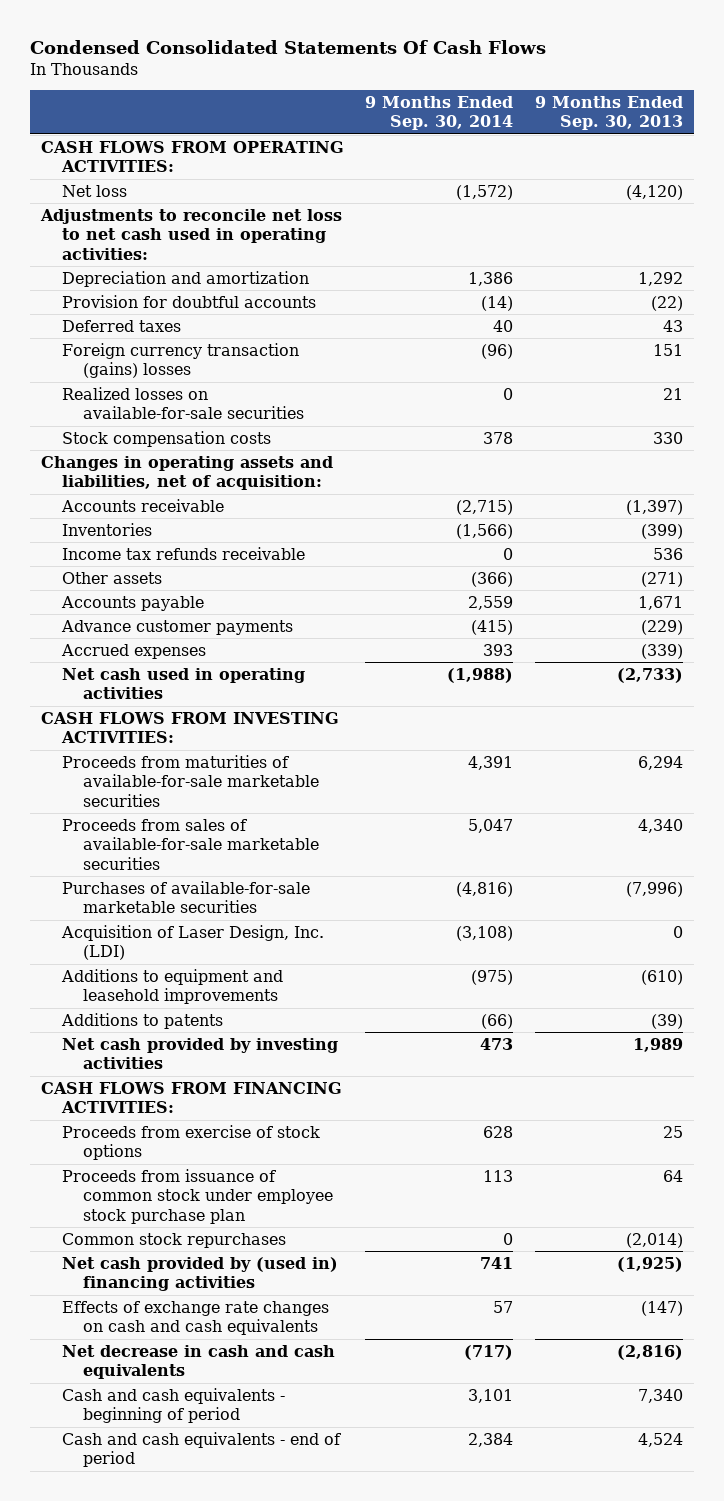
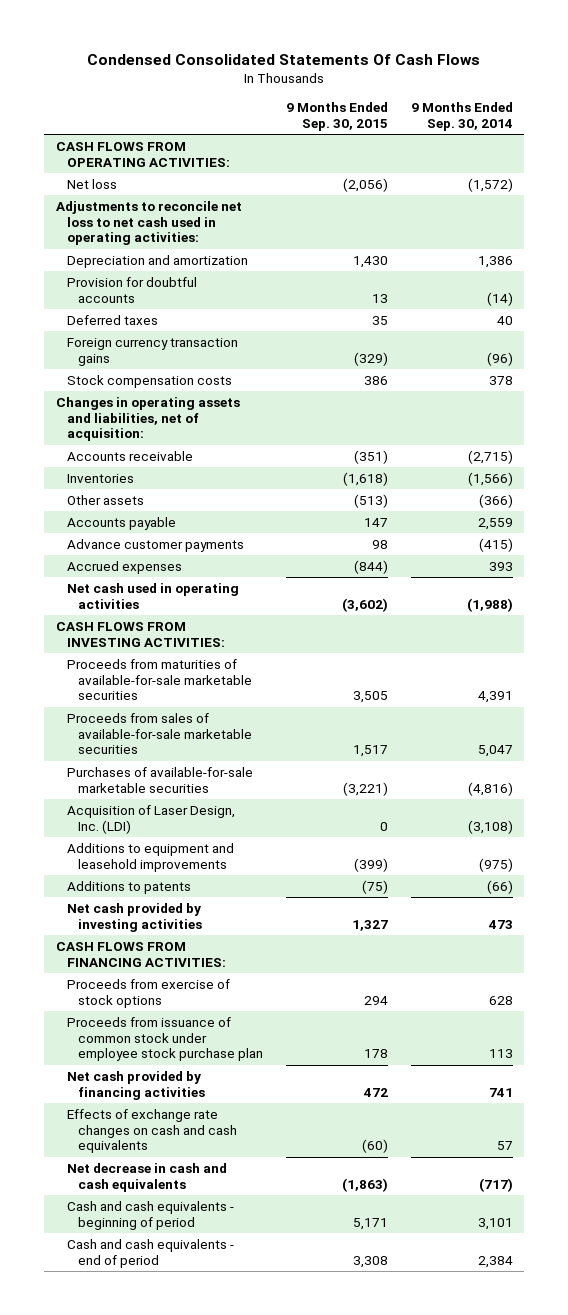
- | 9 Months Ended Sep. 30, 2014 | 9 Months Ended Sep. 30, 2013
+ | 9 Months Ended Sep. 30, 2015 | 9 Months Ended Sep. 30, 2014
- Foreign currency transaction (gains) losses | (96) | 151
- Realized losses on available-for-sale securities | 0 | 21
+ Foreign currency transaction gains | (329) | (96)
- Income tax refunds receivable | 0 | 536
- Common stock repurchases | 0 | (2,014)
- Net cash provided by (used in) financing activities | 741 | (1,925)
+ Net cash provided by financing activities | 472 | 741

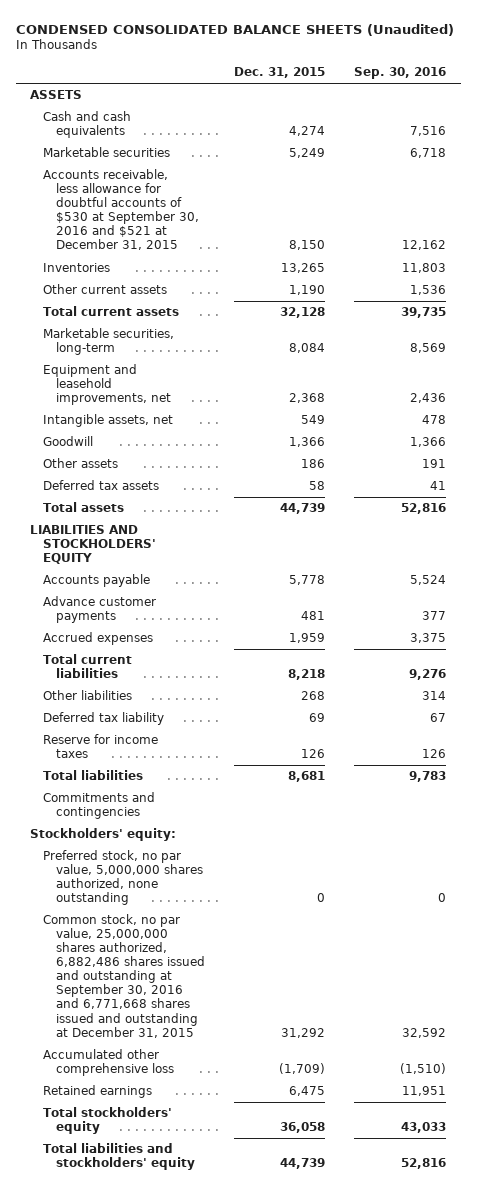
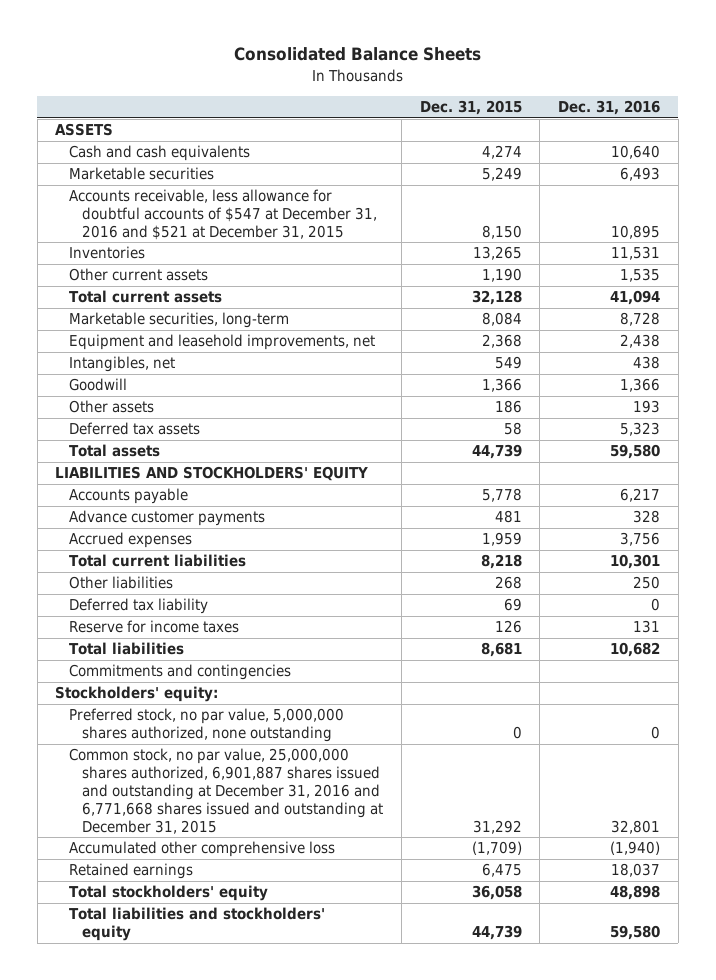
- CONDENSED CONSOLIDATED BALANCE SHEETS (Unaudited)
+ Consolidated Balance Sheets
- | Dec. 31, 2015 | Sep. 30, 2016
+ | Dec. 31, 2015 | Dec. 31, 2016
- Accounts receivable, less allowance for doubtful accounts of $530 at September 30, 2016 and $521 at December 31, 2015 | 8,150 | 12,162
+ Accounts receivable, less allowance for doubtful accounts of $547 at December 31, 2016 and $521 at December 31, 2015 | 8,150 | 10,895
- Intangible assets, net | 549 | 478
+ Intangibles, net | 549 | 438
- Common stock, no par value, 25,000,000 shares authorized, 6,882,486 shares issued and outstanding at September 30, 2016 and 6,771,668 shares issued and outstanding at December 31, 2015 | 31,292 | 32,592
+ Common stock, no par value, 25,000,000 shares authorized, 6,901,887 shares issued and outstanding at December 31, 2016 and 6,771,668 shares issued and outstanding at December 31, 2015 | 31,292 | 32,801

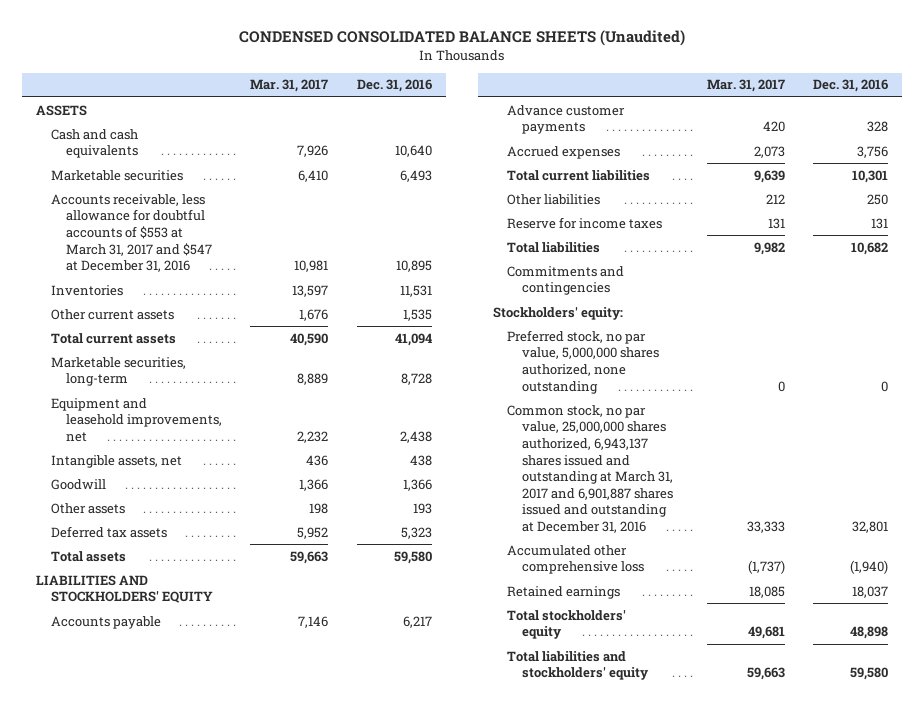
- Consolidated Balance Sheets
+ CONDENSED CONSOLIDATED BALANCE SHEETS (Unaudited)
- | Dec. 31, 2015 | Dec. 31, 2016
+ | Mar. 31, 2017 | Dec. 31, 2016
- Accounts receivable, less allowance for doubtful accounts of $547 at December 31, 2016 and $521 at December 31, 2015 | 8,150 | 10,895
+ Accounts receivable, less allowance for doubtful accounts of $553 at March 31, 2017 and $547 at December 31, 2016 | 10,981 | 10,895
- Intangibles, net | 549 | 438
+ Intangible assets, net | 436 | 438
- Deferred tax liability | 69 | 0
- Common stock, no par value, 25,000,000 shares authorized, 6,901,887 shares issued and outstanding at December 31, 2016 and 6,771,668 shares issued and outstanding at December 31, 2015 | 31,292 | 32,801
+ Common stock, no par value, 25,000,000 shares authorized, 6,943,137 shares issued and outstanding at March 31, 2017 and 6,901,887 shares issued and outstanding at December 31, 2016 | 33,333 | 32,801

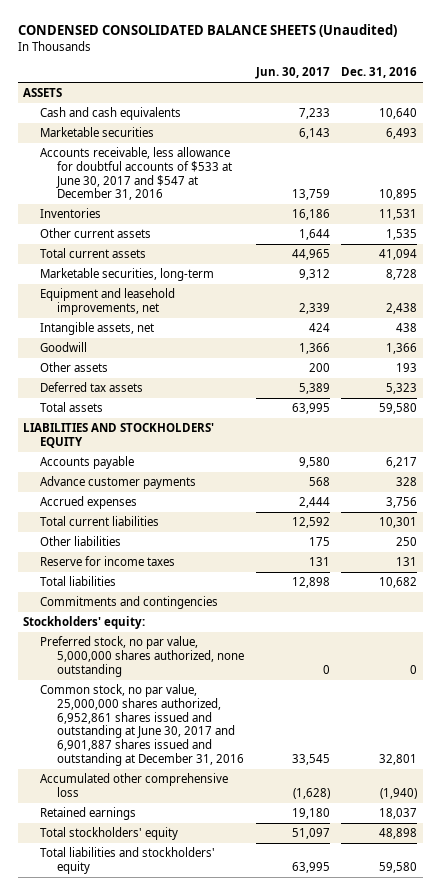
- | Mar. 31, 2017 | Dec. 31, 2016
+ | Jun. 30, 2017 | Dec. 31, 2016
- Accounts receivable, less allowance for doubtful accounts of $553 at March 31, 2017 and $547 at December 31, 2016 | 10,981 | 10,895
+ Accounts receivable, less allowance for doubtful accounts of $533 at June 30, 2017 and $547 at December 31, 2016 | 13,759 | 10,895
- Common stock, no par value, 25,000,000 shares authorized, 6,943,137 shares issued and outstanding at March 31, 2017 and 6,901,887 shares issued and outstanding at December 31, 2016 | 33,333 | 32,801
+ Common stock, no par value, 25,000,000 shares authorized, 6,952,861 shares issued and outstanding at June 30, 2017 and 6,901,887 shares issued and outstanding at December 31, 2016 | 33,545 | 32,801

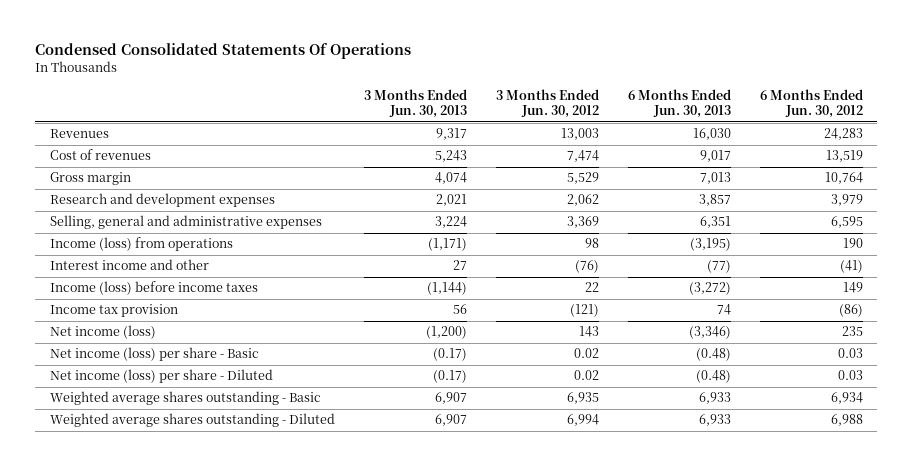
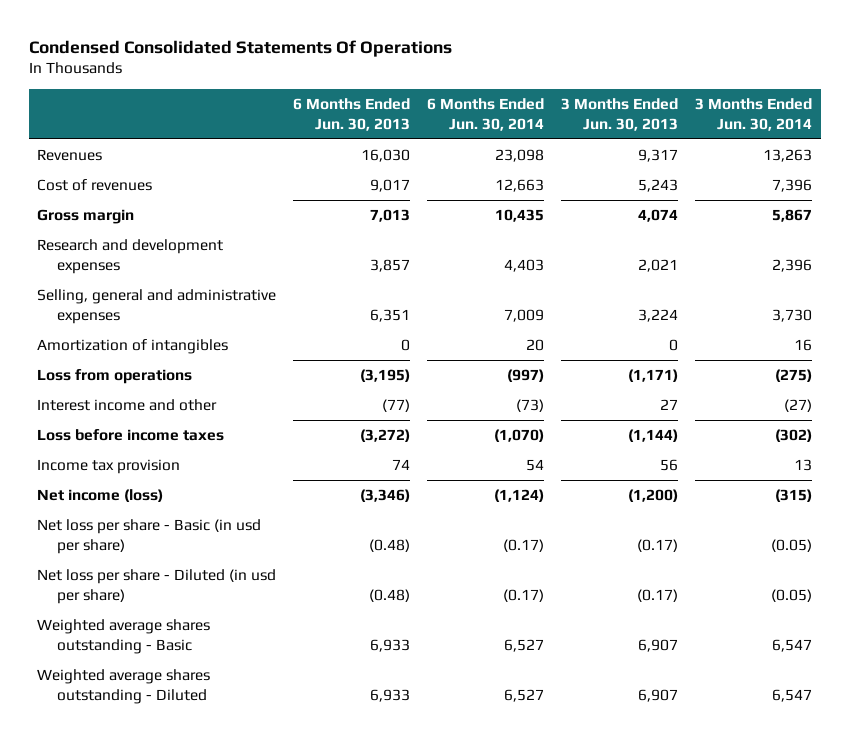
- | 3 Months Ended Jun. 30, 2013 | 3 Months Ended Jun. 30, 2012 | 6 Months Ended Jun. 30, 2013 | 6 Months Ended Jun. 30, 2012
+ | 6 Months Ended Jun. 30, 2013 | 6 Months Ended Jun. 30, 2014 | 3 Months Ended Jun. 30, 2013 | 3 Months Ended Jun. 30, 2014
- Income (loss) from operations | (1,171) | 98 | (3,195) | 190
+ Amortization of intangibles | 0 | 20 | 0 | 16
+ Loss from operations | (3,195) | (997) | (1,171) | (275)
- Income (loss) before income taxes | (1,144) | 22 | (3,272) | 149
+ Loss before income taxes | (3,272) | (1,070) | (1,144) | (302)
- Net income (loss) per share - Basic | (0.17) | 0.02 | (0.48) | 0.03
- Net income (loss) per share - Diluted | (0.17) | 0.02 | (0.48) | 0.03
+ Net loss per share - Basic (in usd per share) | (0.48) | (0.17) | (0.17) | (0.05)
+ Net loss per share - Diluted (in usd per share) | (0.48) | (0.17) | (0.17) | (0.05)

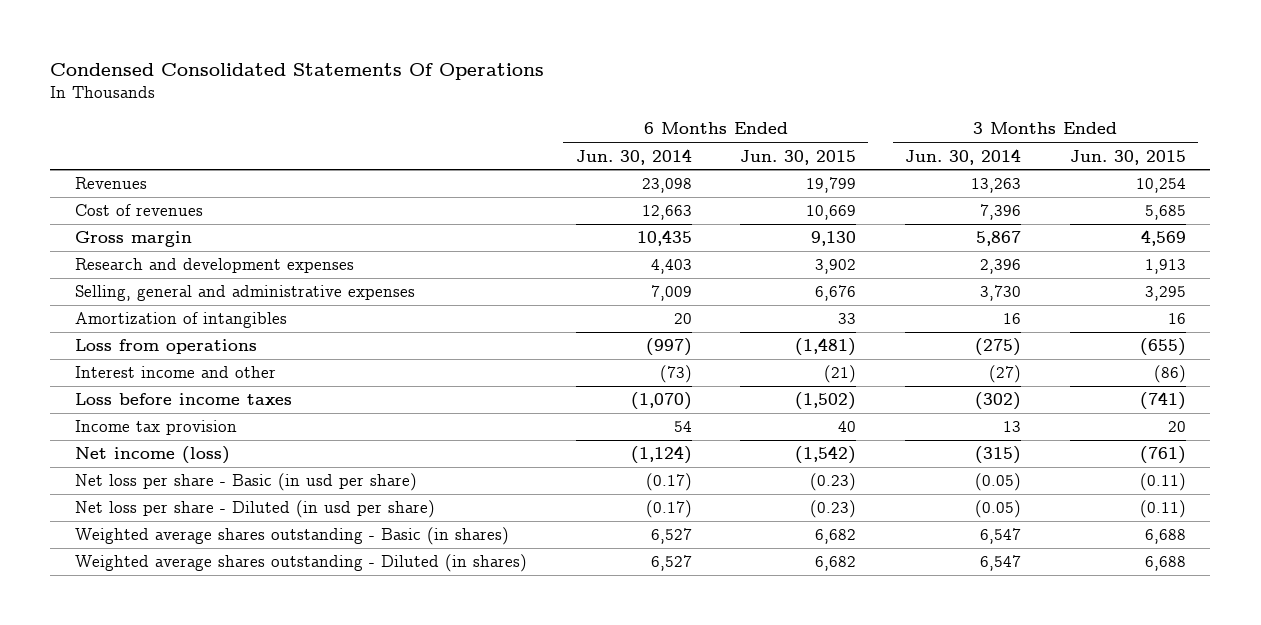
- | 6 Months Ended Jun. 30, 2013 | 6 Months Ended Jun. 30, 2014 | 3 Months Ended Jun. 30, 2013 | 3 Months Ended Jun. 30, 2014
+ | 6 Months Ended Jun. 30, 2014 | 6 Months Ended Jun. 30, 2015 | 3 Months Ended Jun. 30, 2014 | 3 Months Ended Jun. 30, 2015
- Weighted average shares outstanding - Basic | 6,933 | 6,527 | 6,907 | 6,547
- Weighted average shares outstanding - Diluted | 6,933 | 6,527 | 6,907 | 6,547
+ Weighted average shares outstanding - Basic (in shares) | 6,527 | 6,682 | 6,547 | 6,688
+ Weighted average shares outstanding - Diluted (in shares) | 6,527 | 6,682 | 6,547 | 6,688

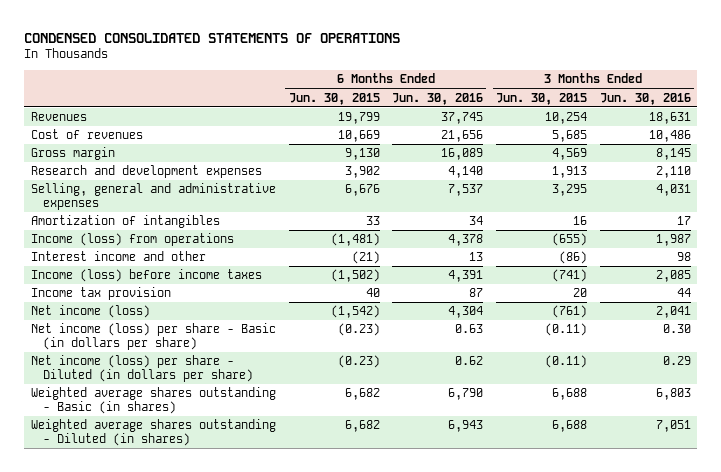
- Condensed Consolidated Statements Of Operations
+ CONDENSED CONSOLIDATED STATEMENTS OF OPERATIONS
- | 6 Months Ended Jun. 30, 2014 | 6 Months Ended Jun. 30, 2015 | 3 Months Ended Jun. 30, 2014 | 3 Months Ended Jun. 30, 2015
+ | 6 Months Ended Jun. 30, 2015 | 6 Months Ended Jun. 30, 2016 | 3 Months Ended Jun. 30, 2015 | 3 Months Ended Jun. 30, 2016
- Loss from operations | (997) | (1,481) | (275) | (655)
+ Income (loss) from operations | (1,481) | 4,378 | (655) | 1,987
- Loss before income taxes | (1,070) | (1,502) | (302) | (741)
+ Income (loss) before income taxes | (1,502) | 4,391 | (741) | 2,085
- Net loss per share - Basic (in usd per share) | (0.17) | (0.23) | (0.05) | (0.11)
- Net loss per share - Diluted (in usd per share) | (0.17) | (0.23) | (0.05) | (0.11)
+ Net income (loss) per share - Basic (in dollars per share) | (0.23) | 0.63 | (0.11) | 0.30
+ Net income (loss) per share - Diluted (in dollars per share) | (0.23) | 0.62 | (0.11) | 0.29

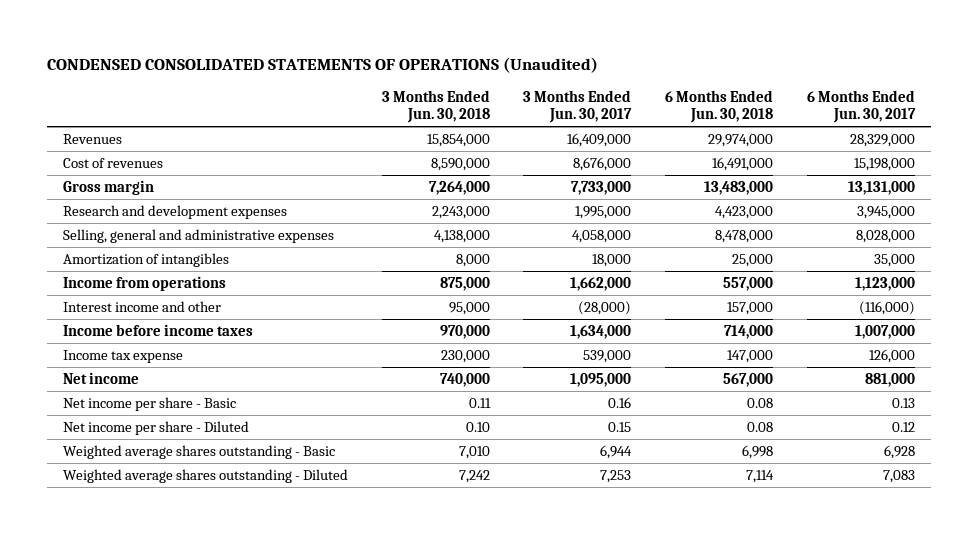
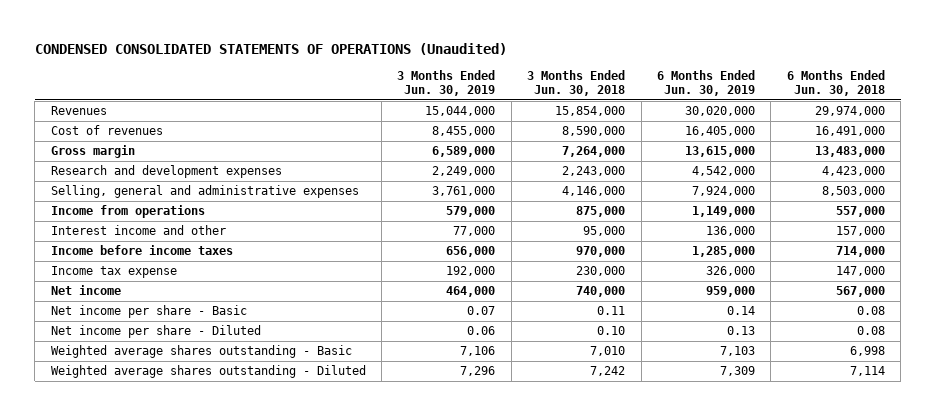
- | 3 Months Ended Jun. 30, 2018 | 3 Months Ended Jun. 30, 2017 | 6 Months Ended Jun. 30, 2018 | 6 Months Ended Jun. 30, 2017
+ | 3 Months Ended Jun. 30, 2019 | 3 Months Ended Jun. 30, 2018 | 6 Months Ended Jun. 30, 2019 | 6 Months Ended Jun. 30, 2018
- Selling, general and administrative expenses | 4,138,000 | 4,058,000 | 8,478,000 | 8,028,000
- Amortization of intangibles | 8,000 | 18,000 | 25,000 | 35,000
+ Selling, general and administrative expenses | 3,761,000 | 4,146,000 | 7,924,000 | 8,503,000

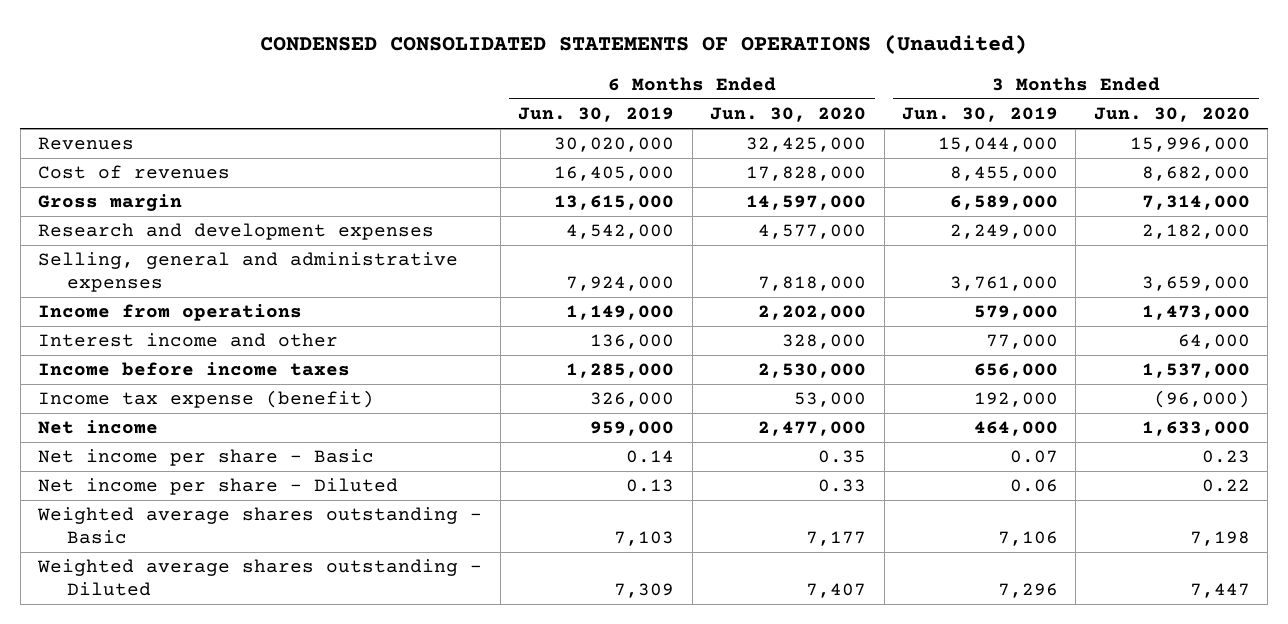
- | 3 Months Ended Jun. 30, 2019 | 3 Months Ended Jun. 30, 2018 | 6 Months Ended Jun. 30, 2019 | 6 Months Ended Jun. 30, 2018
+ | 6 Months Ended Jun. 30, 2019 | 6 Months Ended Jun. 30, 2020 | 3 Months Ended Jun. 30, 2019 | 3 Months Ended Jun. 30, 2020
- Income tax expense | 192,000 | 230,000 | 326,000 | 147,000
+ Income tax expense (benefit) | 326,000 | 53,000 | 192,000 | (96,000)

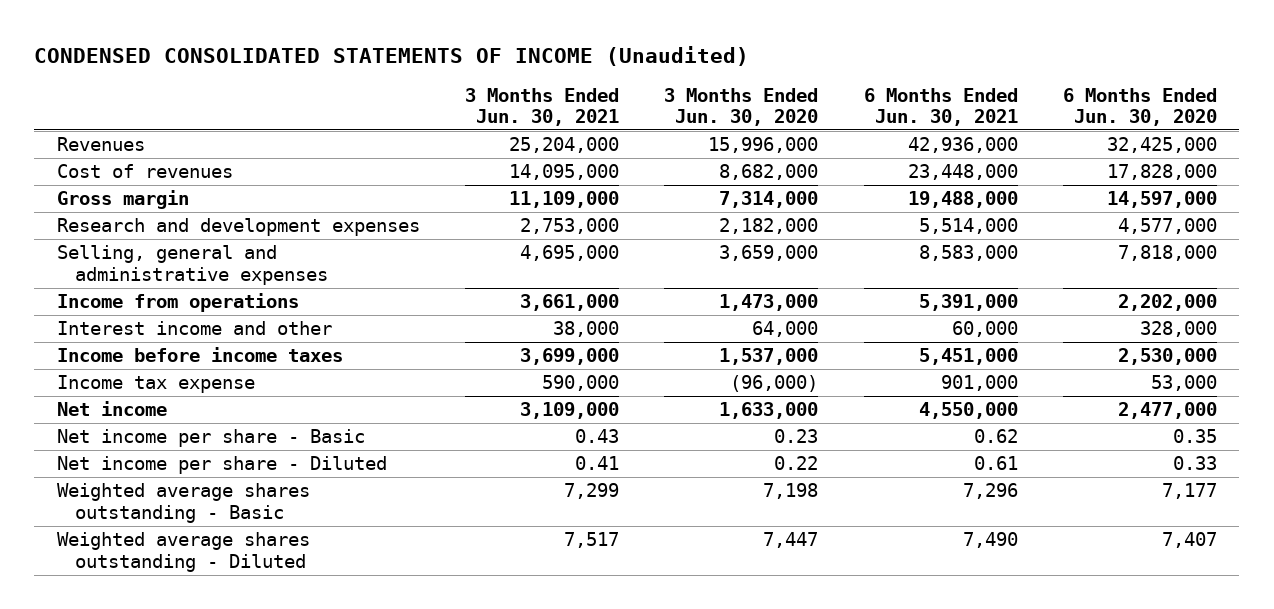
- CONDENSED CONSOLIDATED STATEMENTS OF OPERATIONS (Unaudited)
+ CONDENSED CONSOLIDATED STATEMENTS OF INCOME (Unaudited)
- | 6 Months Ended Jun. 30, 2019 | 6 Months Ended Jun. 30, 2020 | 3 Months Ended Jun. 30, 2019 | 3 Months Ended Jun. 30, 2020
+ | 3 Months Ended Jun. 30, 2021 | 3 Months Ended Jun. 30, 2020 | 6 Months Ended Jun. 30, 2021 | 6 Months Ended Jun. 30, 2020
- Income tax expense (benefit) | 326,000 | 53,000 | 192,000 | (96,000)
+ Income tax expense | 590,000 | (96,000) | 901,000 | 53,000

